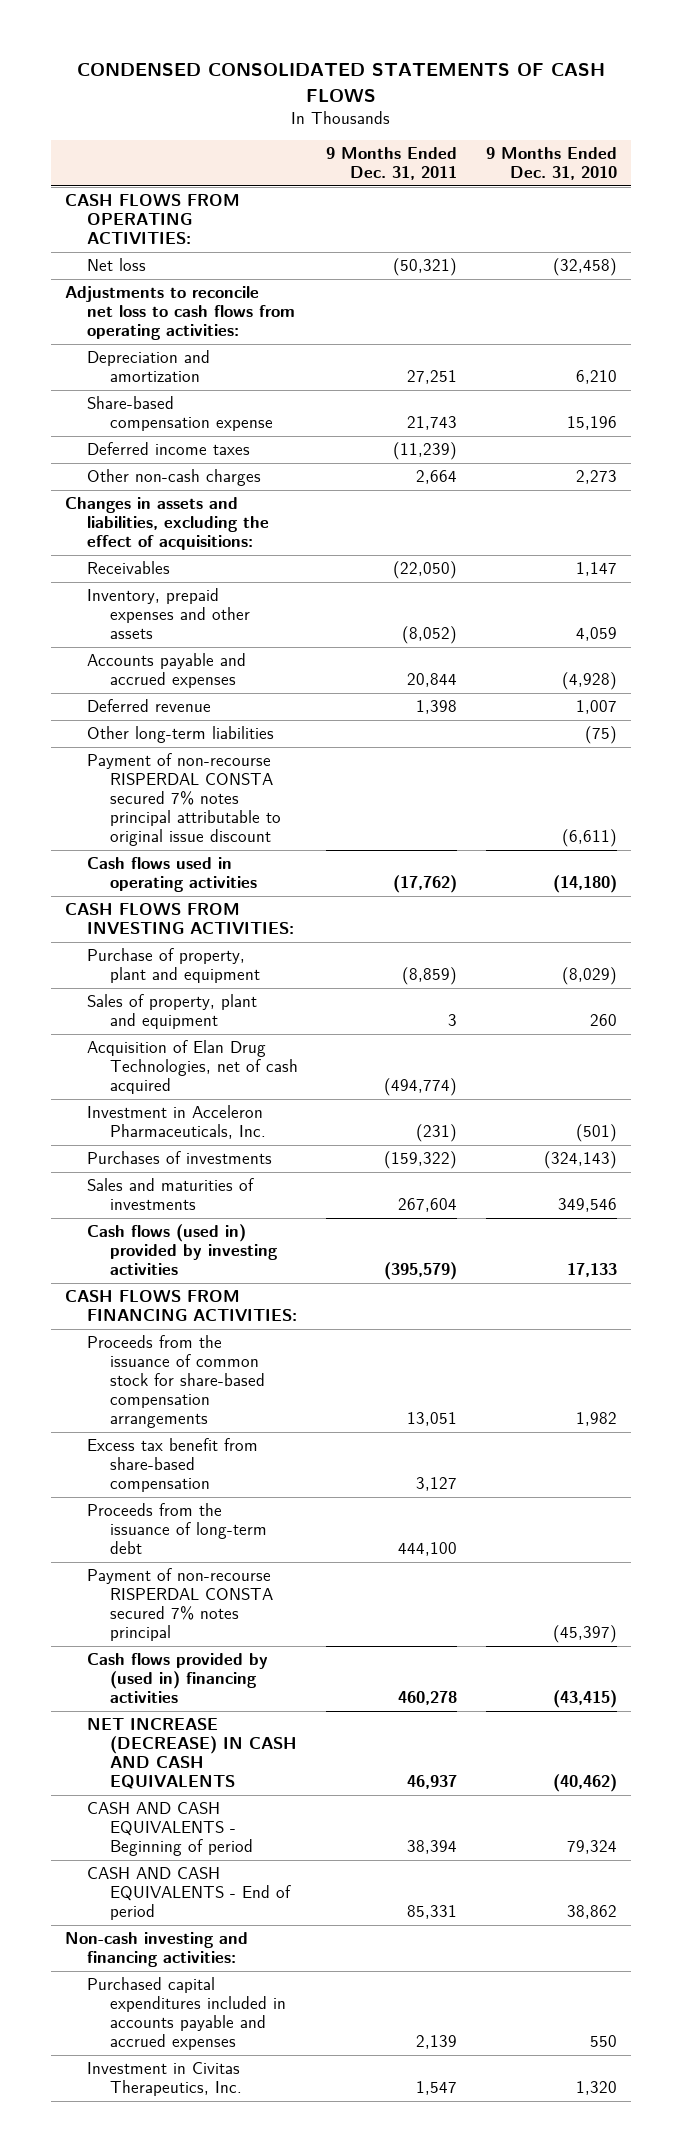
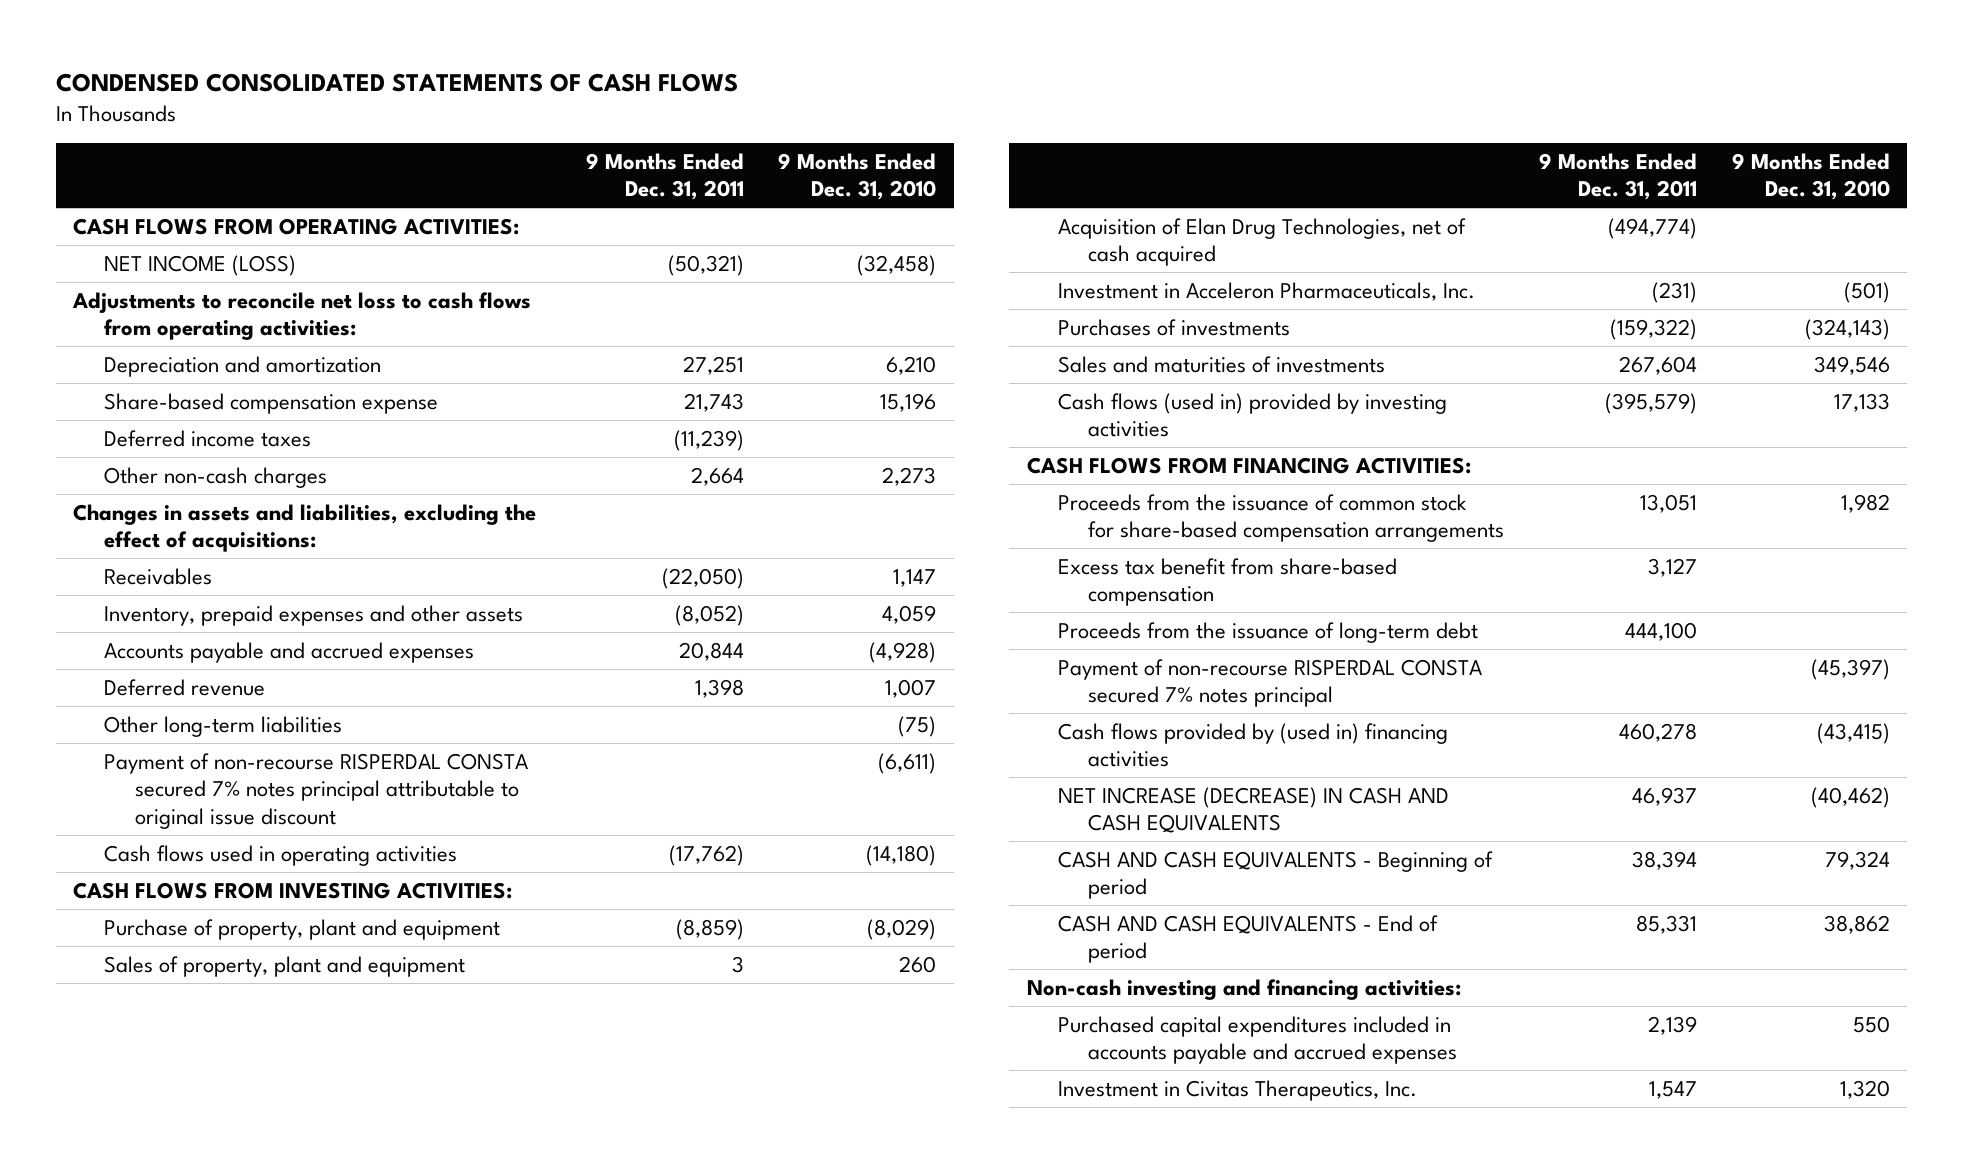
- Net loss | (50,321) | (32,458)
+ NET INCOME (LOSS) | (50,321) | (32,458)

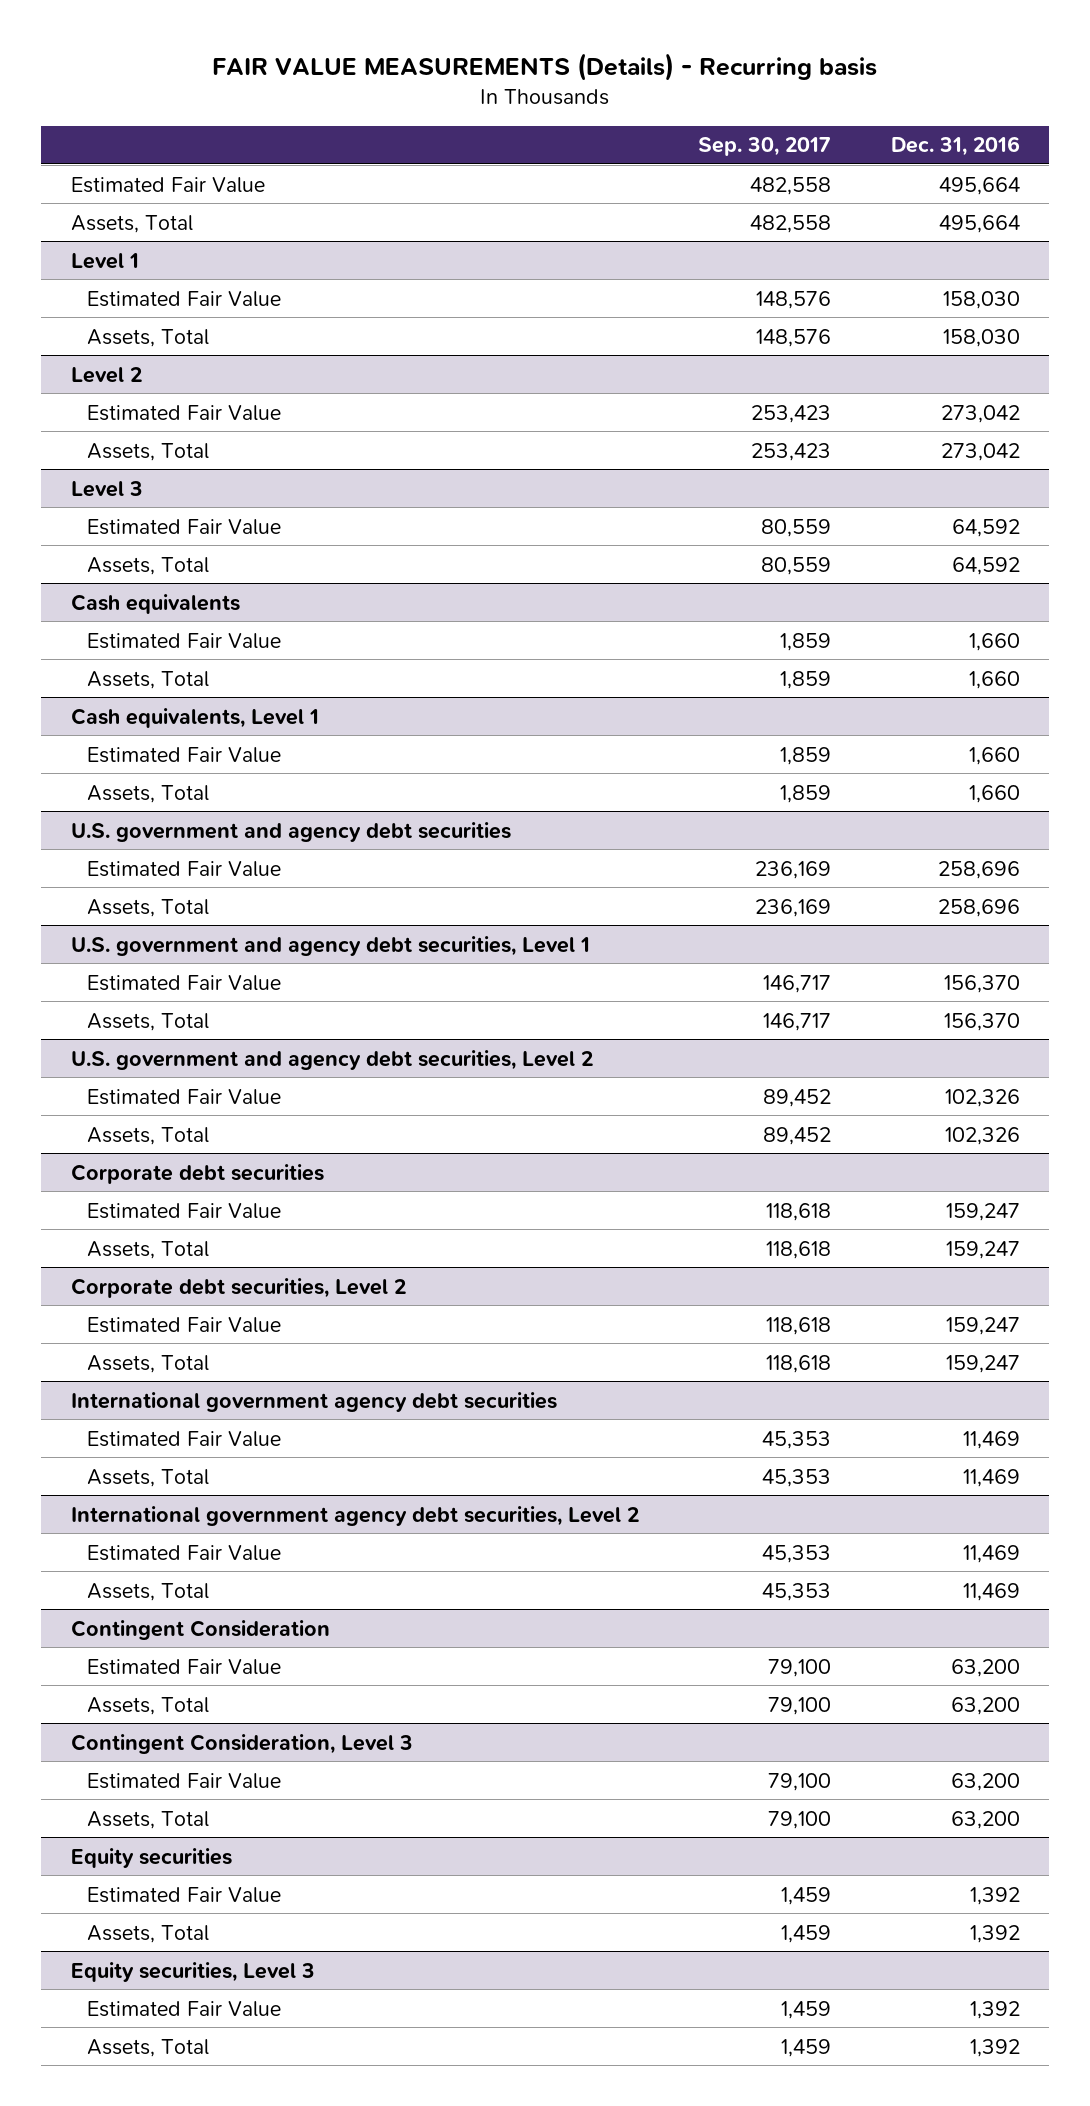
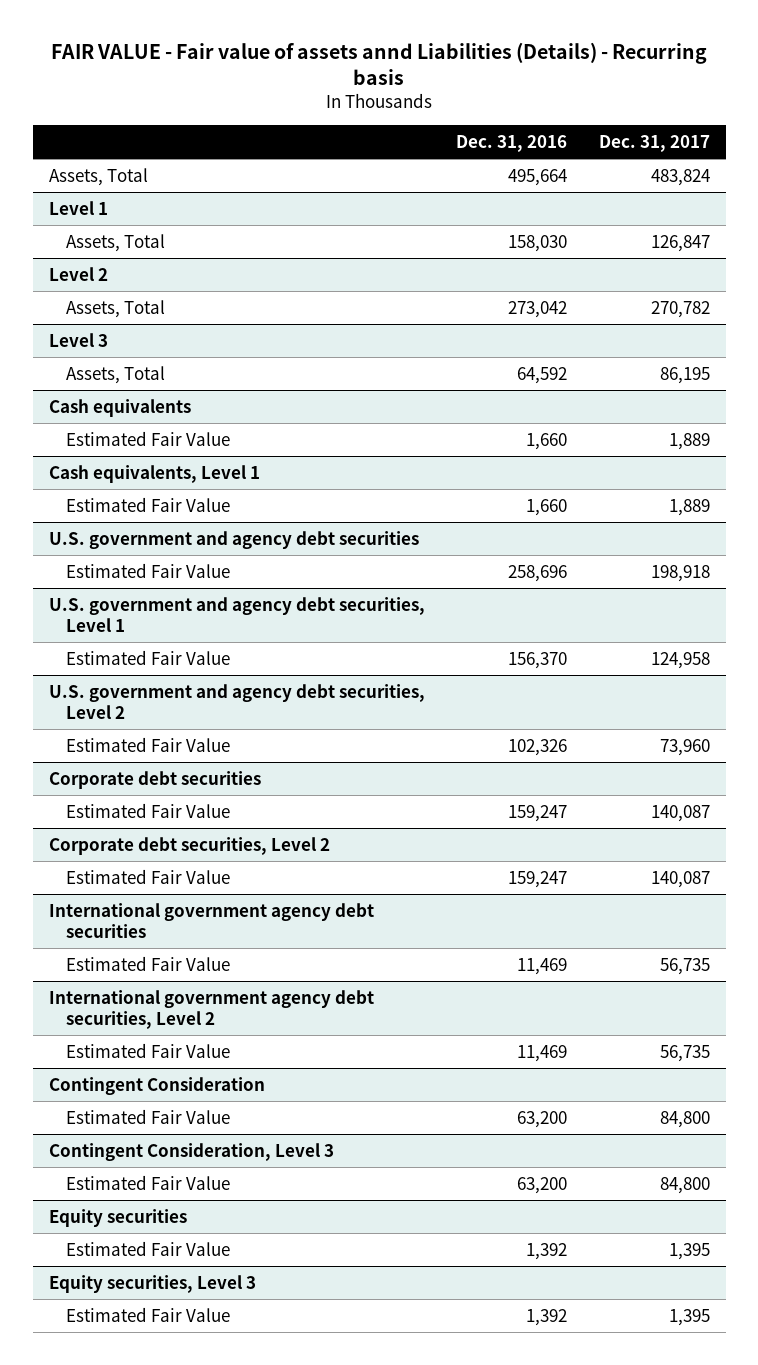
- FAIR VALUE MEASUREMENTS (Details) - Recurring basis
+ FAIR VALUE - Fair value of assets annd Liabilities (Details) - Recurring basis
- | Sep. 30, 2017 | Dec. 31, 2016
+ | Dec. 31, 2016 | Dec. 31, 2017
- Estimated Fair Value | 482,558 | 495,664
@ Level 1
- Estimated Fair Value | 148,576 | 158,030
@ Level 2
- Estimated Fair Value | 253,423 | 273,042
@ Level 3
- Estimated Fair Value | 80,559 | 64,592
@ Cash equivalents
- Assets, Total | 1,859 | 1,660
@ Cash equivalents, Level 1
- Assets, Total | 1,859 | 1,660
@ U.S. government and agency debt securities
- Assets, Total | 236,169 | 258,696
@ U.S. government and agency debt securities, Level 1
- Assets, Total | 146,717 | 156,370
@ U.S. government and agency debt securities, Level 2
- Assets, Total | 89,452 | 102,326
@ Corporate debt securities
- Assets, Total | 118,618 | 159,247
@ Corporate debt securities, Level 2
- Assets, Total | 118,618 | 159,247
@ International government agency debt securities
- Assets, Total | 45,353 | 11,469
@ International government agency debt securities, Level 2
- Assets, Total | 45,353 | 11,469
@ Contingent Consideration
- Assets, Total | 79,100 | 63,200
@ Contingent Consideration, Level 3
- Assets, Total | 79,100 | 63,200
@ Equity securities
- Assets, Total | 1,459 | 1,392
@ Equity securities, Level 3
- Assets, Total | 1,459 | 1,392

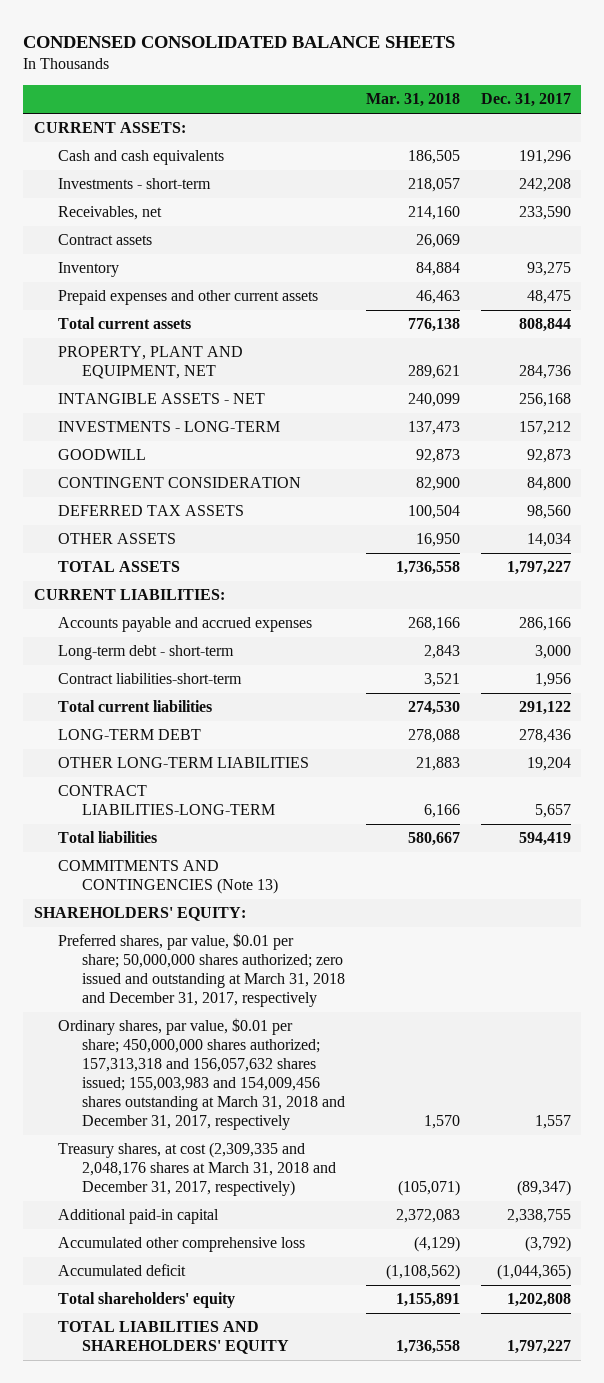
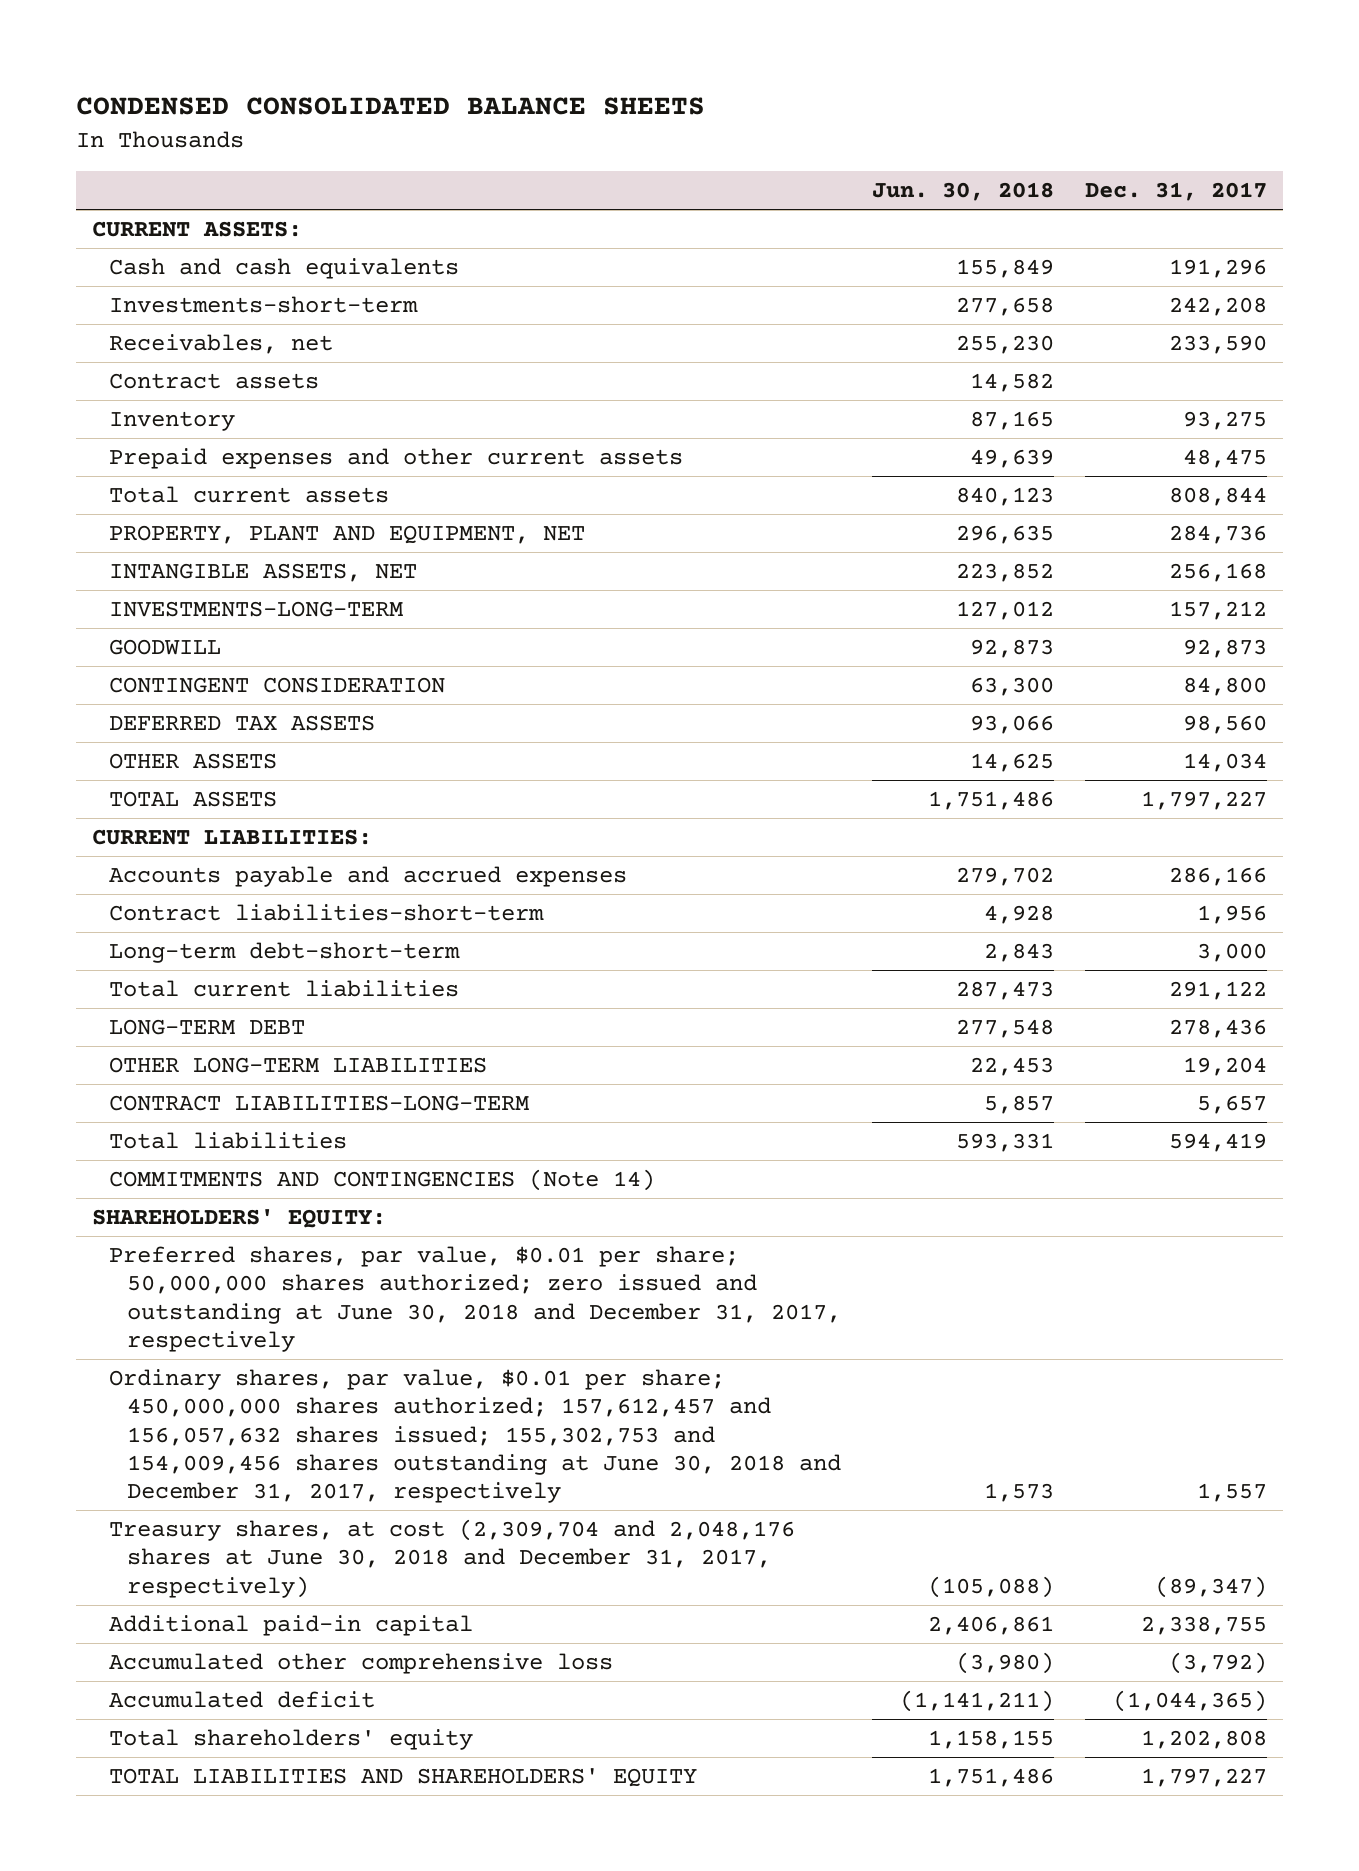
- | Mar. 31, 2018 | Dec. 31, 2017
+ | Jun. 30, 2018 | Dec. 31, 2017
- Investments - short-term | 218,057 | 242,208
+ Investments-short-term | 277,658 | 242,208
- INTANGIBLE ASSETS - NET | 240,099 | 256,168
- INVESTMENTS - LONG-TERM | 137,473 | 157,212
+ INTANGIBLE ASSETS, NET | 223,852 | 256,168
+ INVESTMENTS-LONG-TERM | 127,012 | 157,212
- Long-term debt - short-term | 2,843 | 3,000
+ Long-term debt-short-term | 2,843 | 3,000
- COMMITMENTS AND CONTINGENCIES (Note 13)
+ COMMITMENTS AND CONTINGENCIES (Note 14)
- Preferred shares, par value, $0.01 per share; 50,000,000 shares authorized; zero issued and outstanding at March 31, 2018 and December 31, 2017, respectively
- Ordinary shares, par value, $0.01 per share; 450,000,000 shares authorized; 157,313,318 and 156,057,632 shares issued; 155,003,983 and 154,009,456 shares outstanding at March 31, 2018 and December 31, 2017, respectively | 1,570 | 1,557
- Treasury shares, at cost (2,309,335 and 2,048,176 shares at March 31, 2018 and December 31, 2017, respectively) | (105,071) | (89,347)
+ Preferred shares, par value, $0.01 per share; 50,000,000 shares authorized; zero issued and outstanding at June 30, 2018 and December 31, 2017, respectively
+ Ordinary shares, par value, $0.01 per share; 450,000,000 shares authorized; 157,612,457 and 156,057,632 shares issued; 155,302,753 and 154,009,456 shares outstanding at June 30, 2018 and December 31, 2017, respectively | 1,573 | 1,557
+ Treasury shares, at cost (2,309,704 and 2,048,176 shares at June 30, 2018 and December 31, 2017, respectively) | (105,088) | (89,347)

